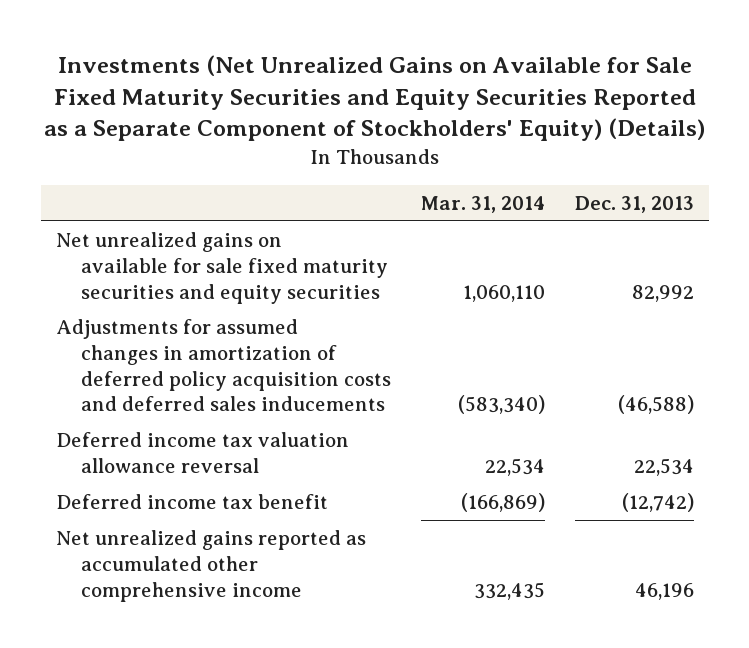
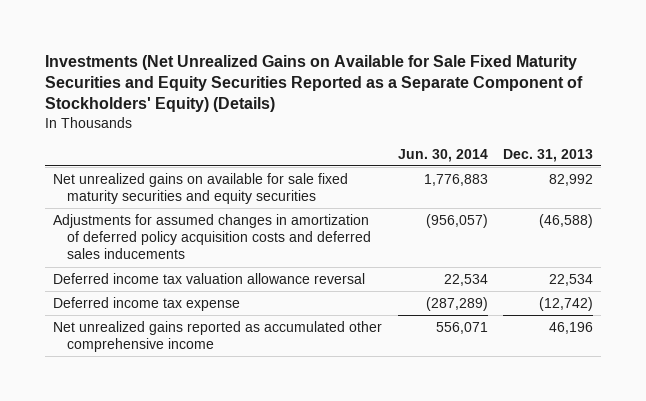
- | Mar. 31, 2014 | Dec. 31, 2013
+ | Jun. 30, 2014 | Dec. 31, 2013
- Deferred income tax benefit | (166,869) | (12,742)
+ Deferred income tax expense | (287,289) | (12,742)

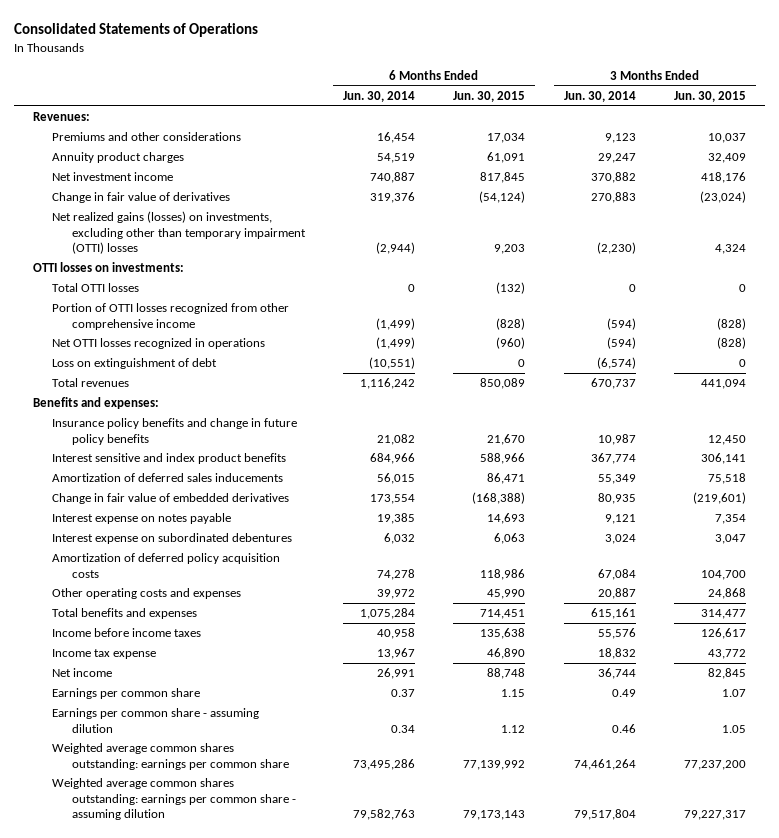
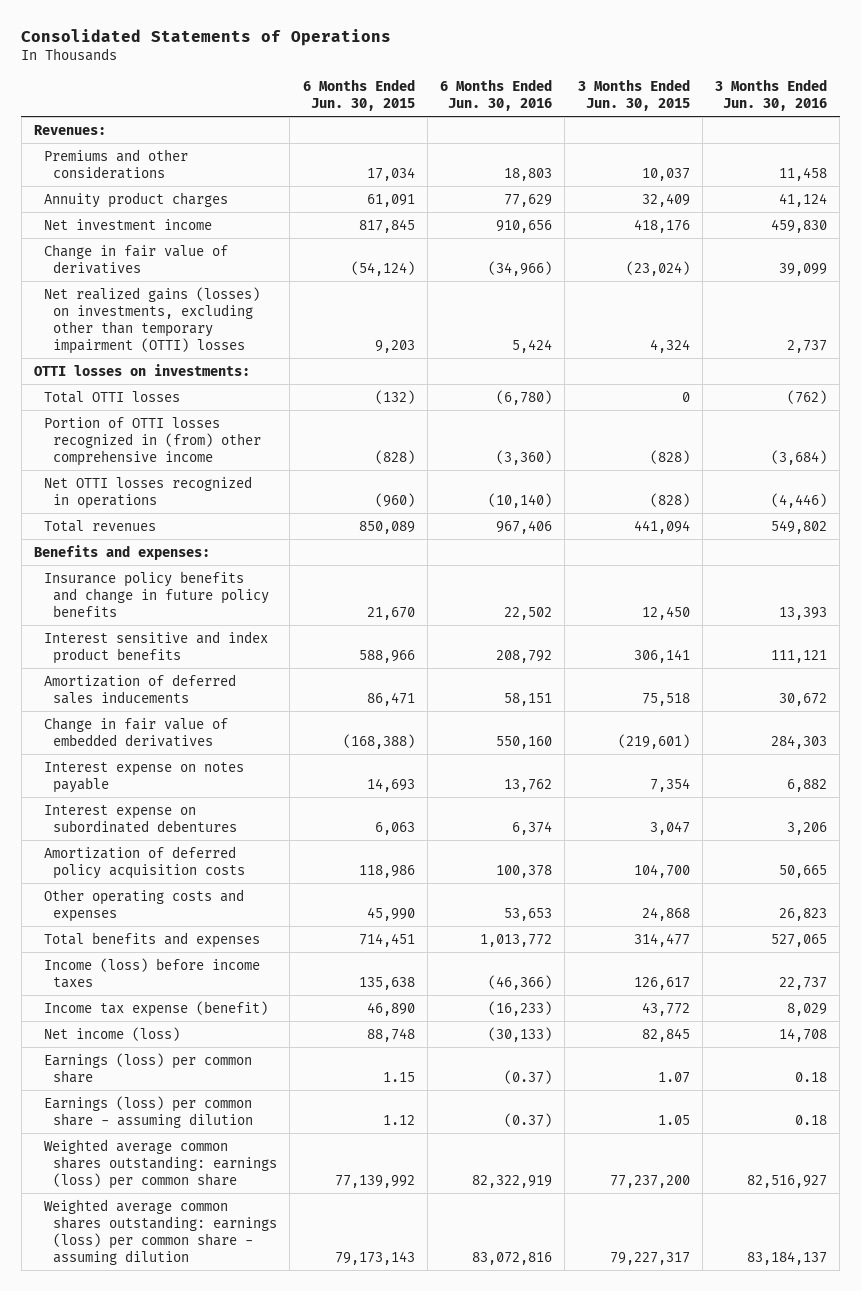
- | 6 Months Ended Jun. 30, 2014 | 6 Months Ended Jun. 30, 2015 | 3 Months Ended Jun. 30, 2014 | 3 Months Ended Jun. 30, 2015
+ | 6 Months Ended Jun. 30, 2015 | 6 Months Ended Jun. 30, 2016 | 3 Months Ended Jun. 30, 2015 | 3 Months Ended Jun. 30, 2016
- Portion of OTTI losses recognized from other comprehensive income | (1,499) | (828) | (594) | (828)
+ Portion of OTTI losses recognized in (from) other comprehensive income | (828) | (3,360) | (828) | (3,684)
- Loss on extinguishment of debt | (10,551) | 0 | (6,574) | 0
- Income before income taxes | 40,958 | 135,638 | 55,576 | 126,617
- Income tax expense | 13,967 | 46,890 | 18,832 | 43,772
- Net income | 26,991 | 88,748 | 36,744 | 82,845
- Earnings per common share | 0.37 | 1.15 | 0.49 | 1.07
- Earnings per common share - assuming dilution | 0.34 | 1.12 | 0.46 | 1.05
- Weighted average common shares outstanding: earnings per common share | 73,495,286 | 77,139,992 | 74,461,264 | 77,237,200
- Weighted average common shares outstanding: earnings per common share - assuming dilution | 79,582,763 | 79,173,143 | 79,517,804 | 79,227,317
+ Income (loss) before income taxes | 135,638 | (46,366) | 126,617 | 22,737
+ Income tax expense (benefit) | 46,890 | (16,233) | 43,772 | 8,029
+ Net income (loss) | 88,748 | (30,133) | 82,845 | 14,708
+ Earnings (loss) per common share | 1.15 | (0.37) | 1.07 | 0.18
+ Earnings (loss) per common share - assuming dilution | 1.12 | (0.37) | 1.05 | 0.18
+ Weighted average common shares outstanding: earnings (loss) per common share | 77,139,992 | 82,322,919 | 77,237,200 | 82,516,927
+ Weighted average common shares outstanding: earnings (loss) per common share - assuming dilution | 79,173,143 | 83,072,816 | 79,227,317 | 83,184,137

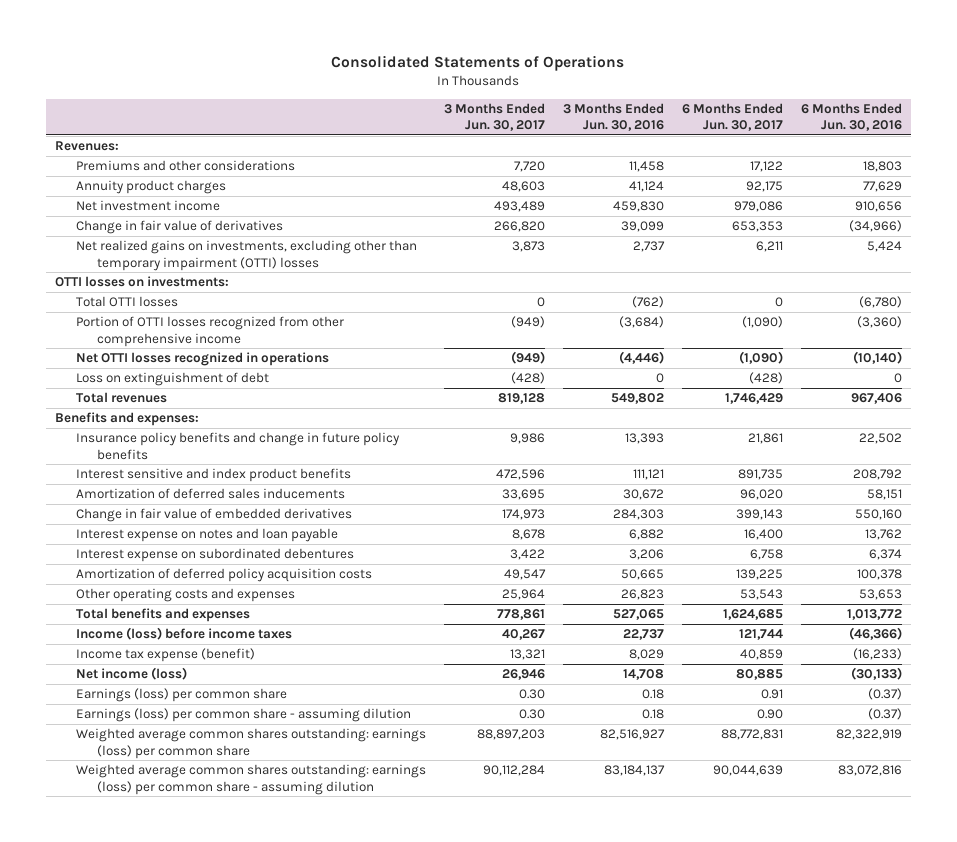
- | 6 Months Ended Jun. 30, 2015 | 6 Months Ended Jun. 30, 2016 | 3 Months Ended Jun. 30, 2015 | 3 Months Ended Jun. 30, 2016
+ | 3 Months Ended Jun. 30, 2017 | 3 Months Ended Jun. 30, 2016 | 6 Months Ended Jun. 30, 2017 | 6 Months Ended Jun. 30, 2016
- Net realized gains (losses) on investments, excluding other than temporary impairment (OTTI) losses | 9,203 | 5,424 | 4,324 | 2,737
+ Net realized gains on investments, excluding other than temporary impairment (OTTI) losses | 3,873 | 2,737 | 6,211 | 5,424
- Portion of OTTI losses recognized in (from) other comprehensive income | (828) | (3,360) | (828) | (3,684)
+ Portion of OTTI losses recognized from other comprehensive income | (949) | (3,684) | (1,090) | (3,360)
+ Loss on extinguishment of debt | (428) | 0 | (428) | 0
- Interest expense on notes payable | 14,693 | 13,762 | 7,354 | 6,882
+ Interest expense on notes and loan payable | 8,678 | 6,882 | 16,400 | 13,762

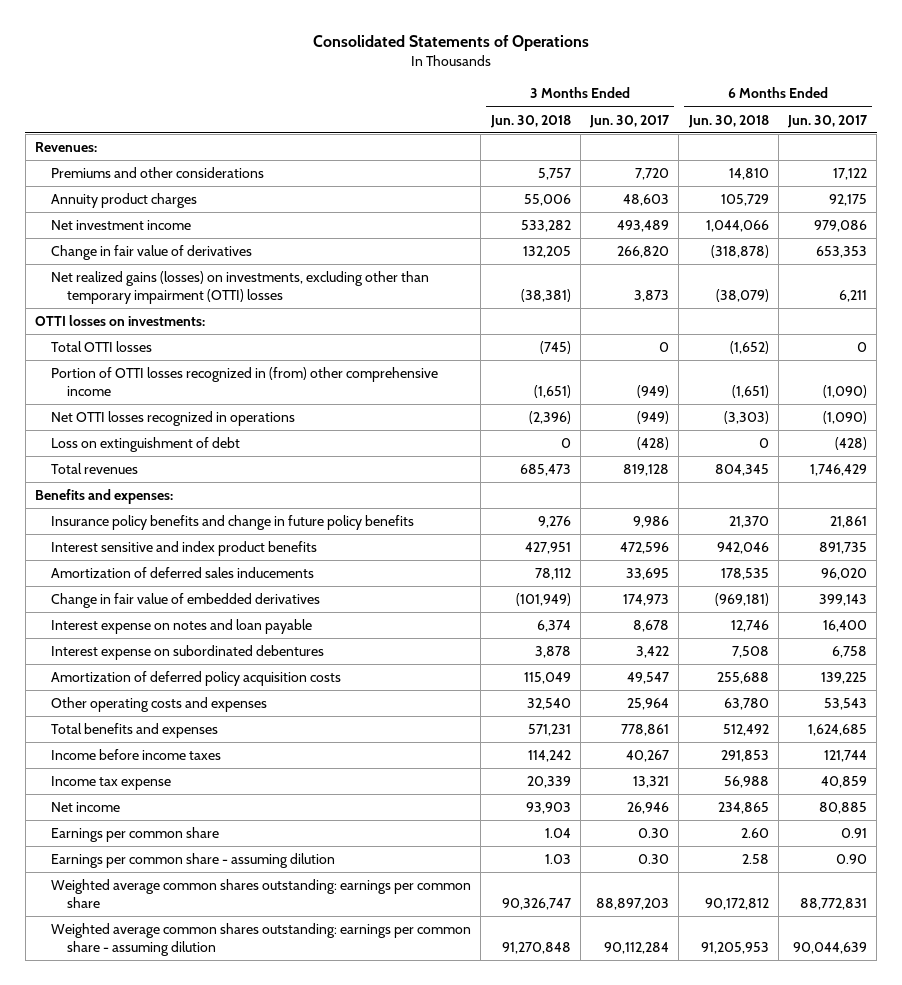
- | 3 Months Ended Jun. 30, 2017 | 3 Months Ended Jun. 30, 2016 | 6 Months Ended Jun. 30, 2017 | 6 Months Ended Jun. 30, 2016
+ | 3 Months Ended Jun. 30, 2018 | 3 Months Ended Jun. 30, 2017 | 6 Months Ended Jun. 30, 2018 | 6 Months Ended Jun. 30, 2017
- Net realized gains on investments, excluding other than temporary impairment (OTTI) losses | 3,873 | 2,737 | 6,211 | 5,424
+ Net realized gains (losses) on investments, excluding other than temporary impairment (OTTI) losses | (38,381) | 3,873 | (38,079) | 6,211
- Portion of OTTI losses recognized from other comprehensive income | (949) | (3,684) | (1,090) | (3,360)
+ Portion of OTTI losses recognized in (from) other comprehensive income | (1,651) | (949) | (1,651) | (1,090)
- Income (loss) before income taxes | 40,267 | 22,737 | 121,744 | (46,366)
- Income tax expense (benefit) | 13,321 | 8,029 | 40,859 | (16,233)
- Net income (loss) | 26,946 | 14,708 | 80,885 | (30,133)
- Earnings (loss) per common share | 0.30 | 0.18 | 0.91 | (0.37)
- Earnings (loss) per common share - assuming dilution | 0.30 | 0.18 | 0.90 | (0.37)
- Weighted average common shares outstanding: earnings (loss) per common share | 88,897,203 | 82,516,927 | 88,772,831 | 82,322,919
- Weighted average common shares outstanding: earnings (loss) per common share - assuming dilution | 90,112,284 | 83,184,137 | 90,044,639 | 83,072,816
+ Income before income taxes | 114,242 | 40,267 | 291,853 | 121,744
+ Income tax expense | 20,339 | 13,321 | 56,988 | 40,859
+ Net income | 93,903 | 26,946 | 234,865 | 80,885
+ Earnings per common share | 1.04 | 0.30 | 2.60 | 0.91
+ Earnings per common share - assuming dilution | 1.03 | 0.30 | 2.58 | 0.90
+ Weighted average common shares outstanding: earnings per common share | 90,326,747 | 88,897,203 | 90,172,812 | 88,772,831
+ Weighted average common shares outstanding: earnings per common share - assuming dilution | 91,270,848 | 90,112,284 | 91,205,953 | 90,044,639

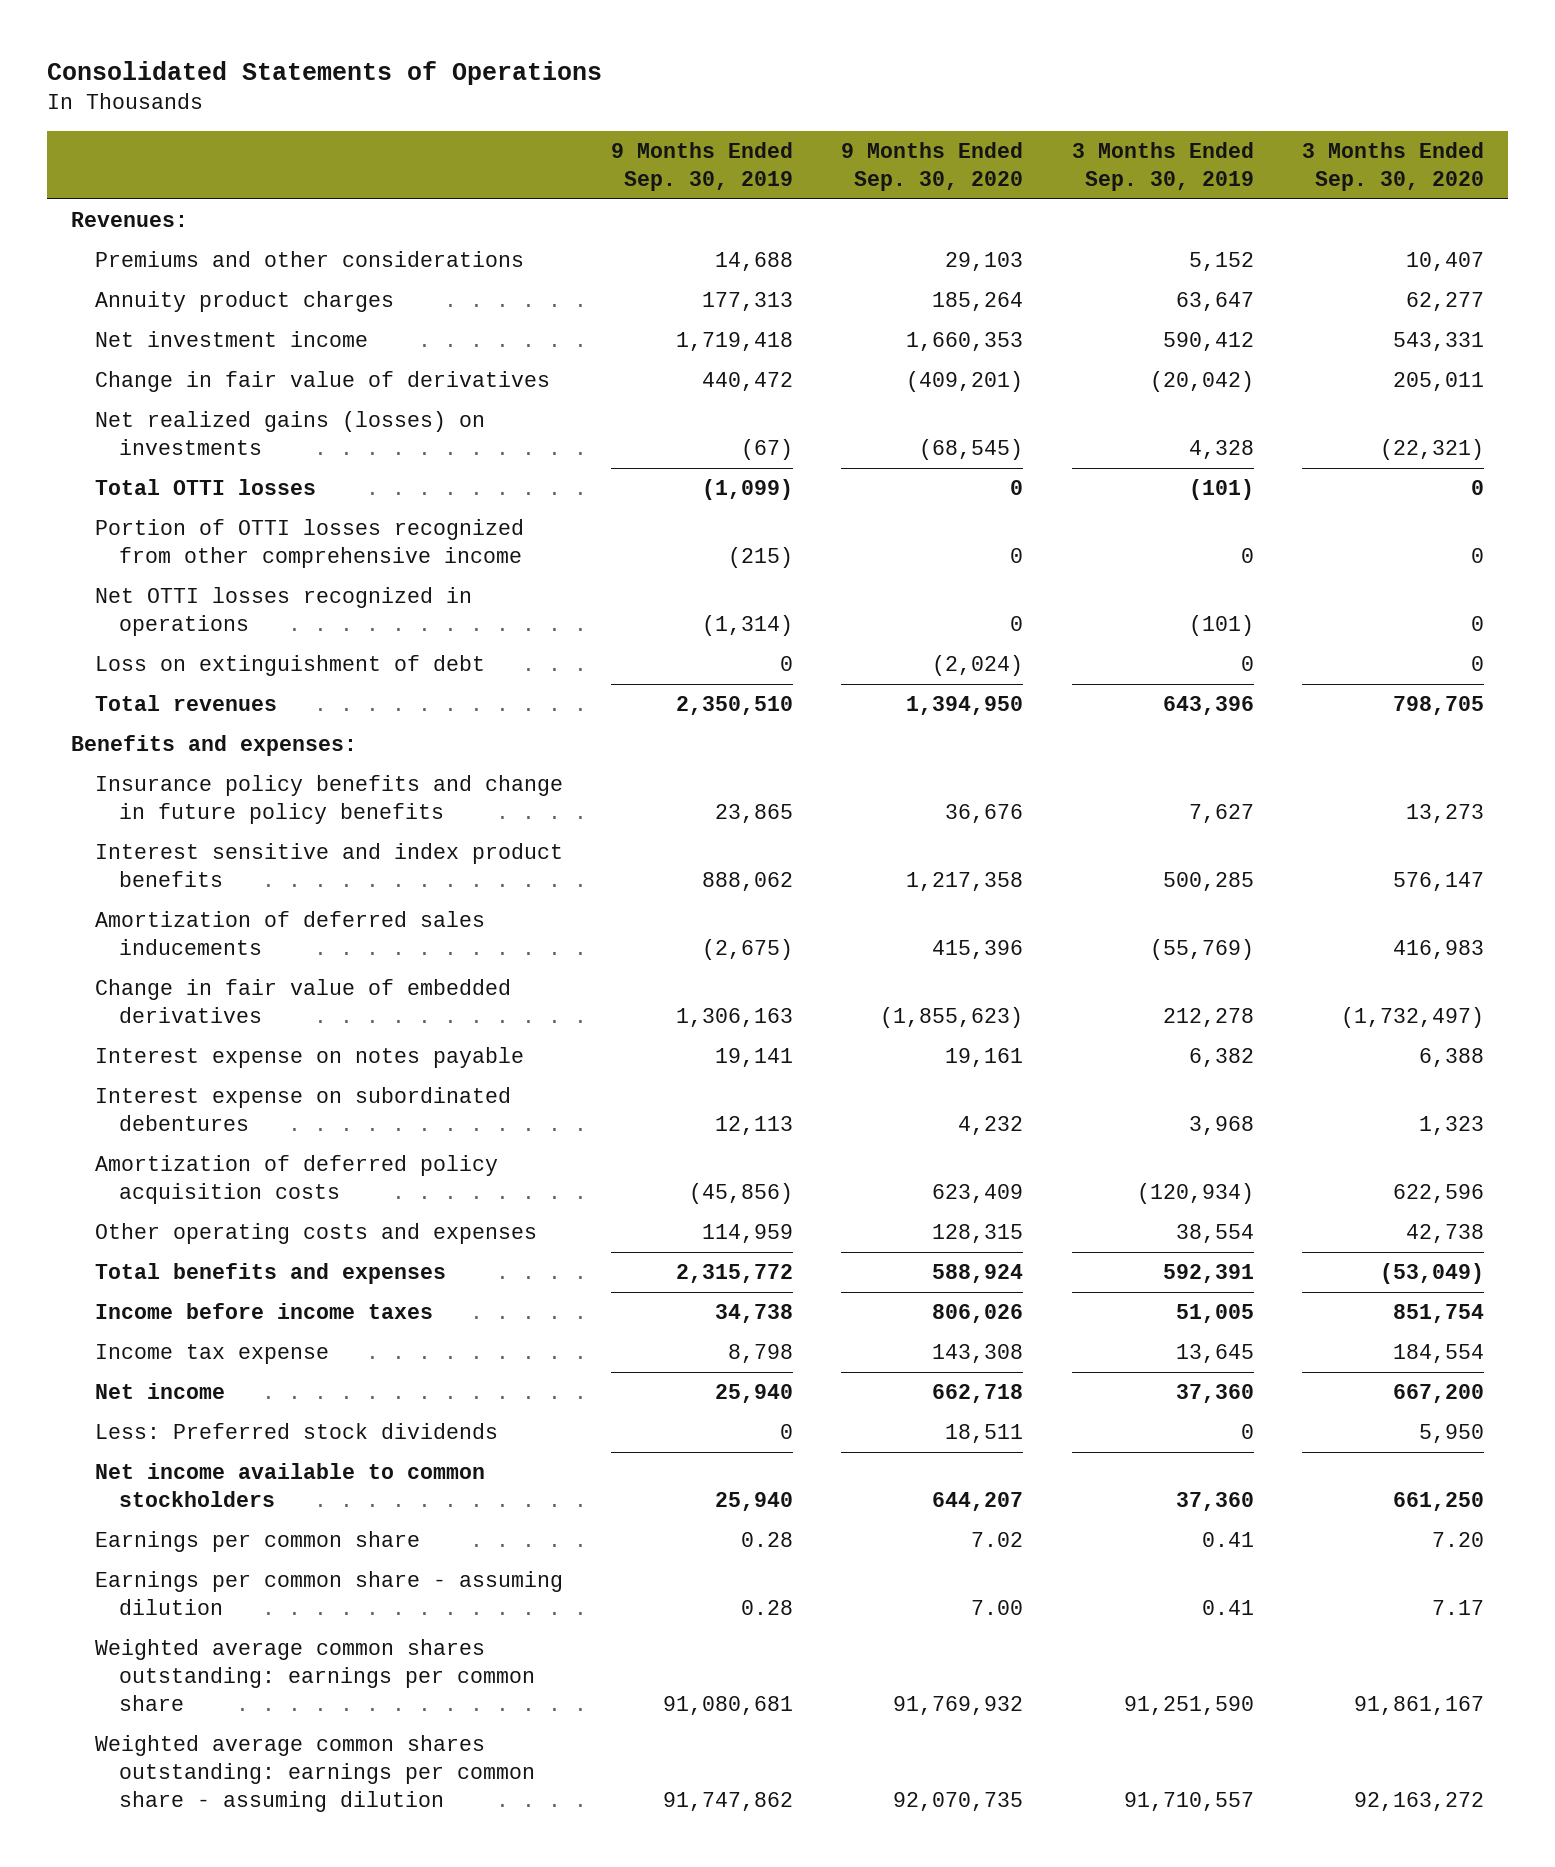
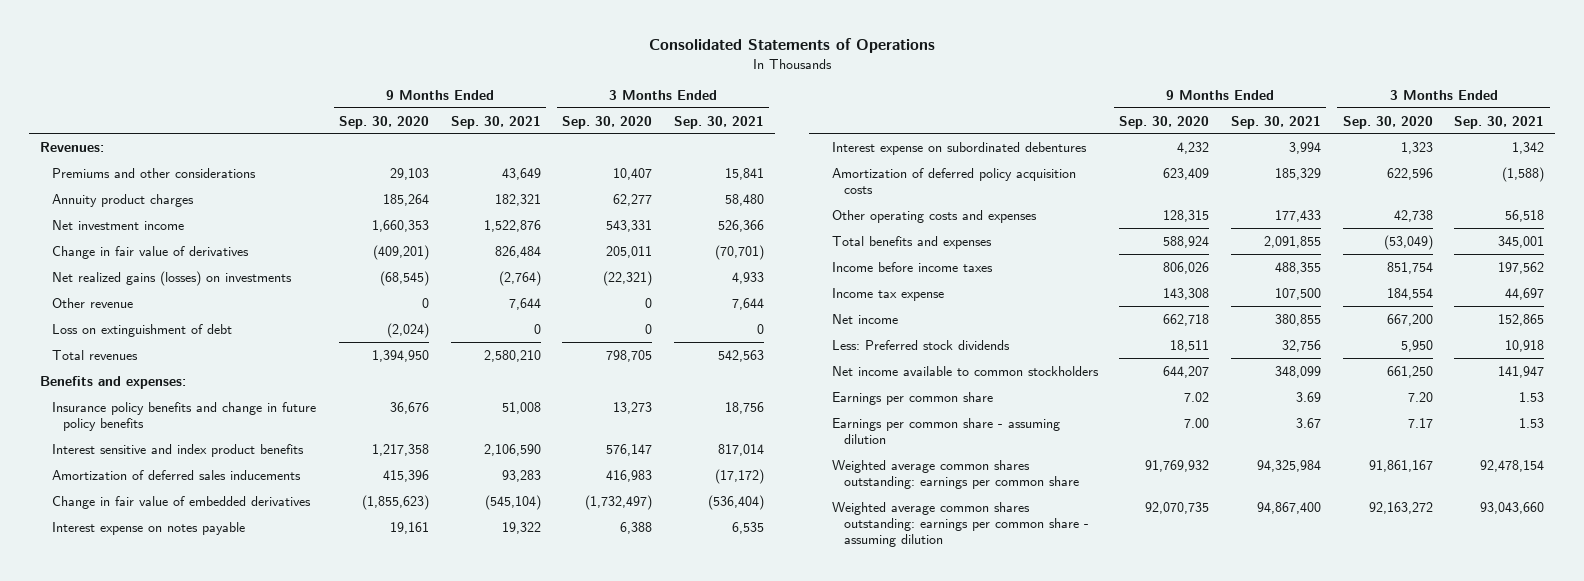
- | 9 Months Ended Sep. 30, 2019 | 9 Months Ended Sep. 30, 2020 | 3 Months Ended Sep. 30, 2019 | 3 Months Ended Sep. 30, 2020
+ | 9 Months Ended Sep. 30, 2020 | 9 Months Ended Sep. 30, 2021 | 3 Months Ended Sep. 30, 2020 | 3 Months Ended Sep. 30, 2021
- Total OTTI losses | (1,099) | 0 | (101) | 0
- Portion of OTTI losses recognized from other comprehensive income | (215) | 0 | 0 | 0
- Net OTTI losses recognized in operations | (1,314) | 0 | (101) | 0
+ Other revenue | 0 | 7,644 | 0 | 7,644

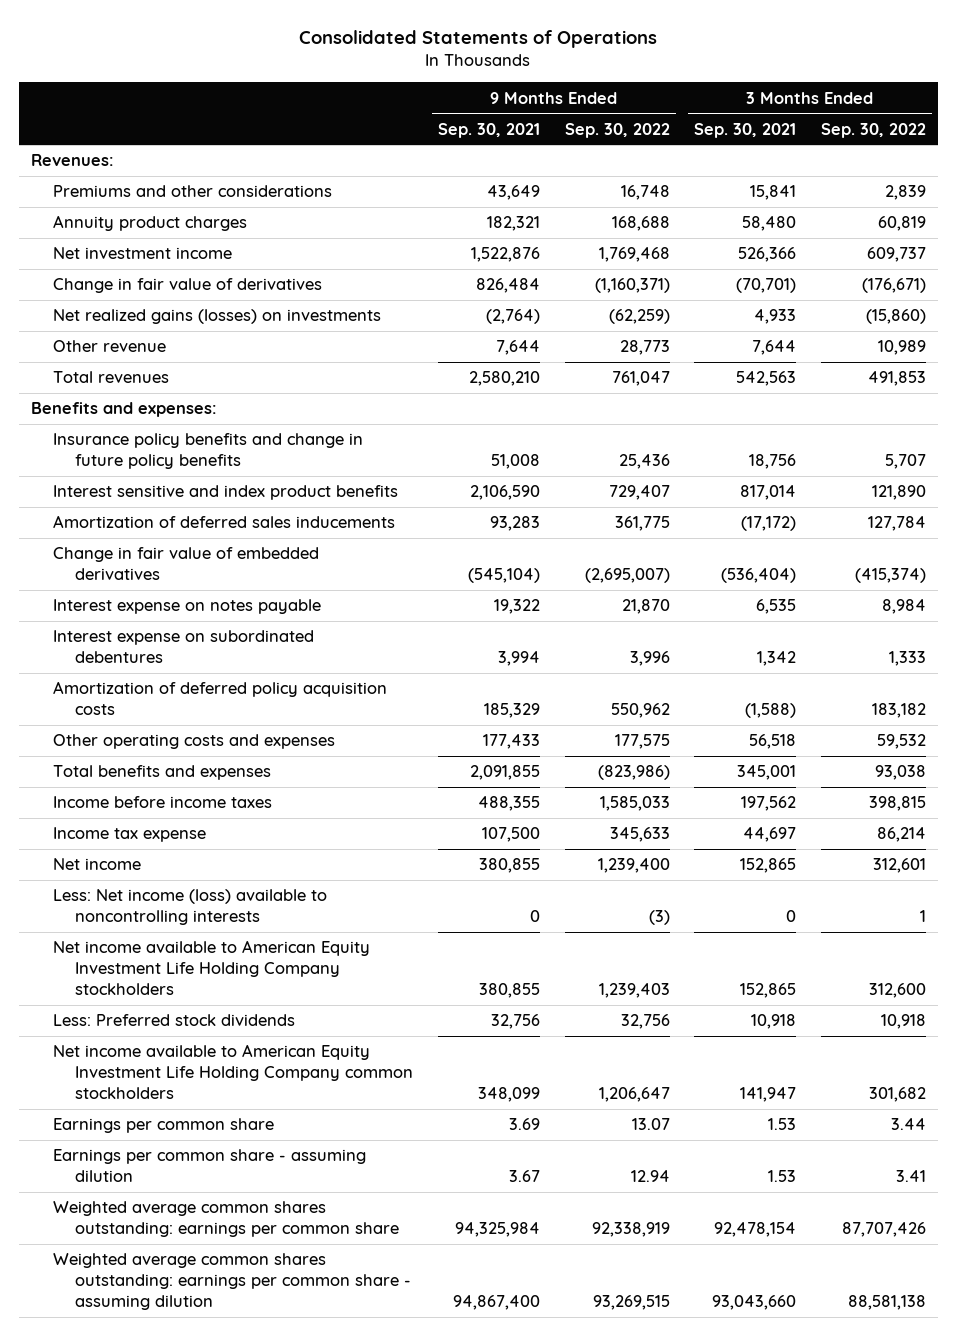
- | 9 Months Ended Sep. 30, 2020 | 9 Months Ended Sep. 30, 2021 | 3 Months Ended Sep. 30, 2020 | 3 Months Ended Sep. 30, 2021
+ | 9 Months Ended Sep. 30, 2021 | 9 Months Ended Sep. 30, 2022 | 3 Months Ended Sep. 30, 2021 | 3 Months Ended Sep. 30, 2022
- Loss on extinguishment of debt | (2,024) | 0 | 0 | 0
+ Less: Net income (loss) available to noncontrolling interests | 0 | (3) | 0 | 1
+ Net income available to American Equity Investment Life Holding Company stockholders | 380,855 | 1,239,403 | 152,865 | 312,600
- Net income available to common stockholders | 644,207 | 348,099 | 661,250 | 141,947
+ Net income available to American Equity Investment Life Holding Company common stockholders | 348,099 | 1,206,647 | 141,947 | 301,682

